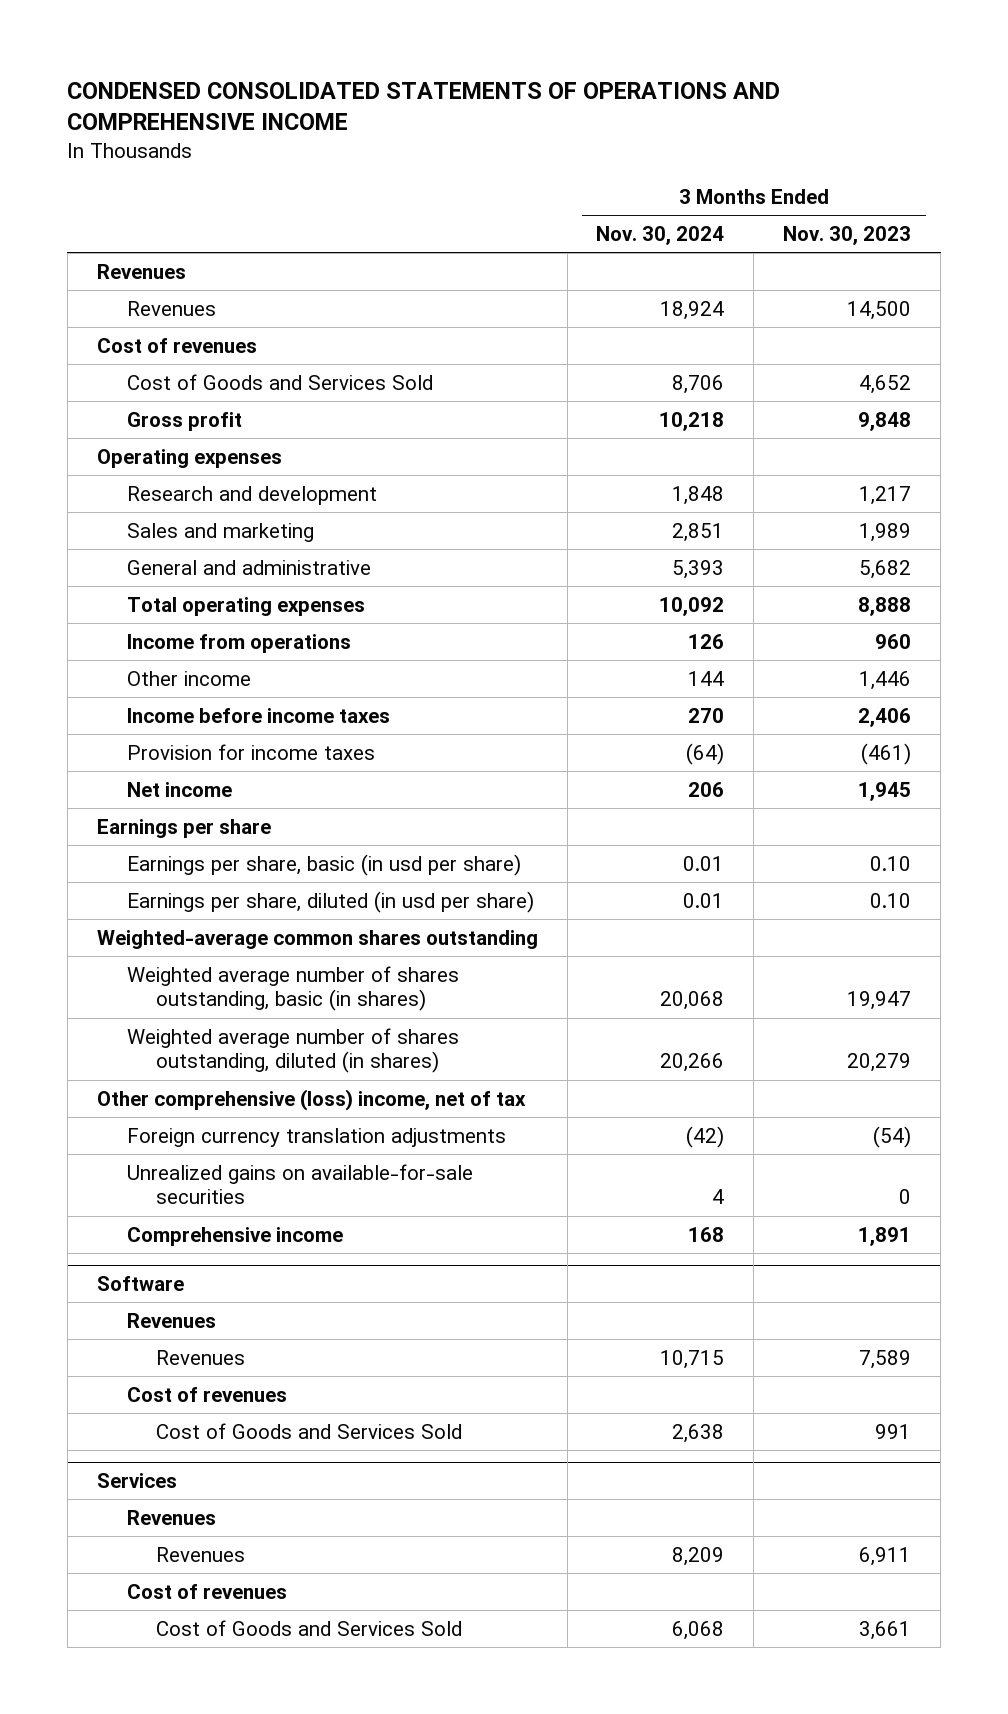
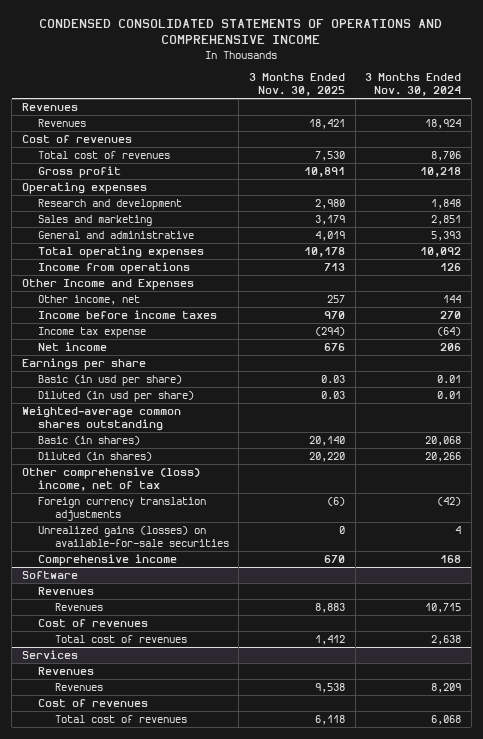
- | 3 Months Ended Nov. 30, 2024 | 3 Months Ended Nov. 30, 2023
+ | 3 Months Ended Nov. 30, 2025 | 3 Months Ended Nov. 30, 2024
- Cost of Goods and Services Sold | 8,706 | 4,652
+ Total cost of revenues | 7,530 | 8,706
- Other income | 144 | 1,446
+ Other Income and Expenses
+ Other income, net | 257 | 144
- Provision for income taxes | (64) | (461)
+ Income tax expense | (294) | (64)
- Earnings per share, basic (in usd per share) | 0.01 | 0.10
- Earnings per share, diluted (in usd per share) | 0.01 | 0.10
+ Basic (in usd per share) | 0.03 | 0.01
+ Diluted (in usd per share) | 0.03 | 0.01
- Weighted average number of shares outstanding, basic (in shares) | 20,068 | 19,947
- Weighted average number of shares outstanding, diluted (in shares) | 20,266 | 20,279
+ Basic (in shares) | 20,140 | 20,068
+ Diluted (in shares) | 20,220 | 20,266
- Unrealized gains on available-for-sale securities | 4 | 0
+ Unrealized gains (losses) on available-for-sale securities | 0 | 4
@ Software
- Cost of Goods and Services Sold | 2,638 | 991
+ Total cost of revenues | 1,412 | 2,638
@ Services
- Cost of Goods and Services Sold | 6,068 | 3,661
+ Total cost of revenues | 6,118 | 6,068

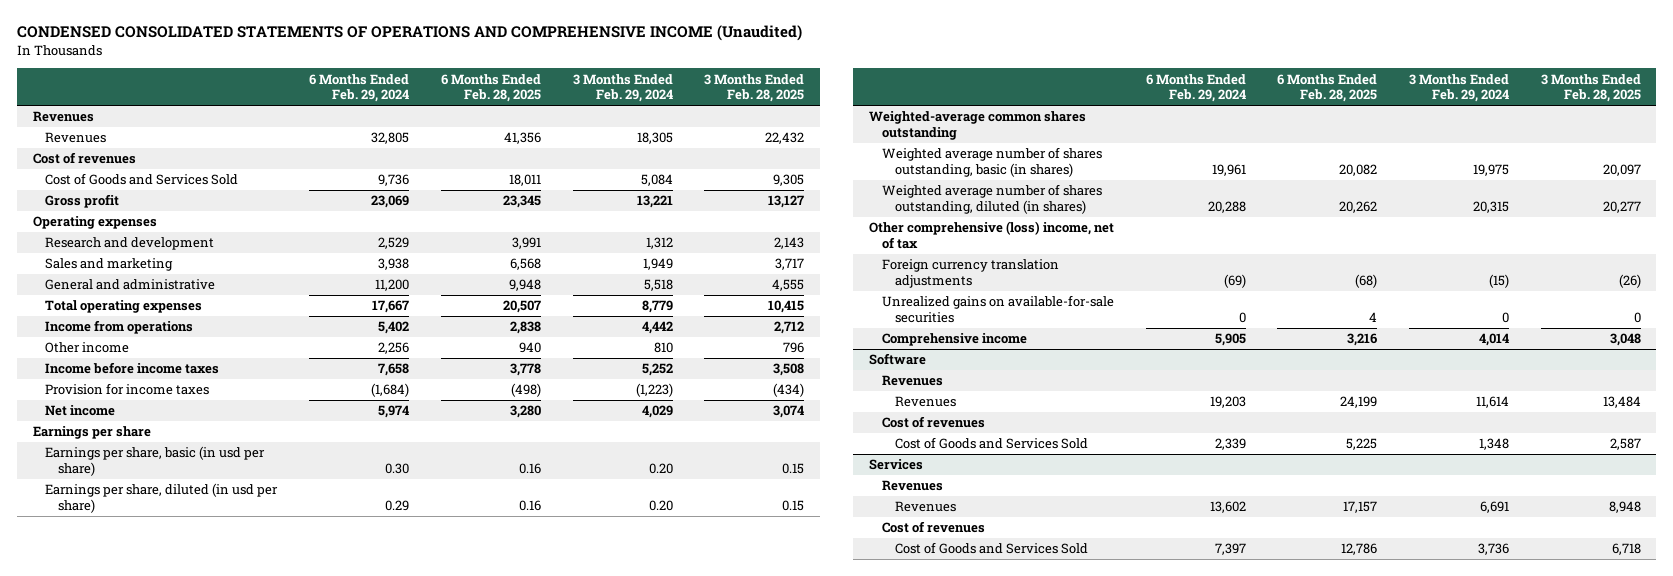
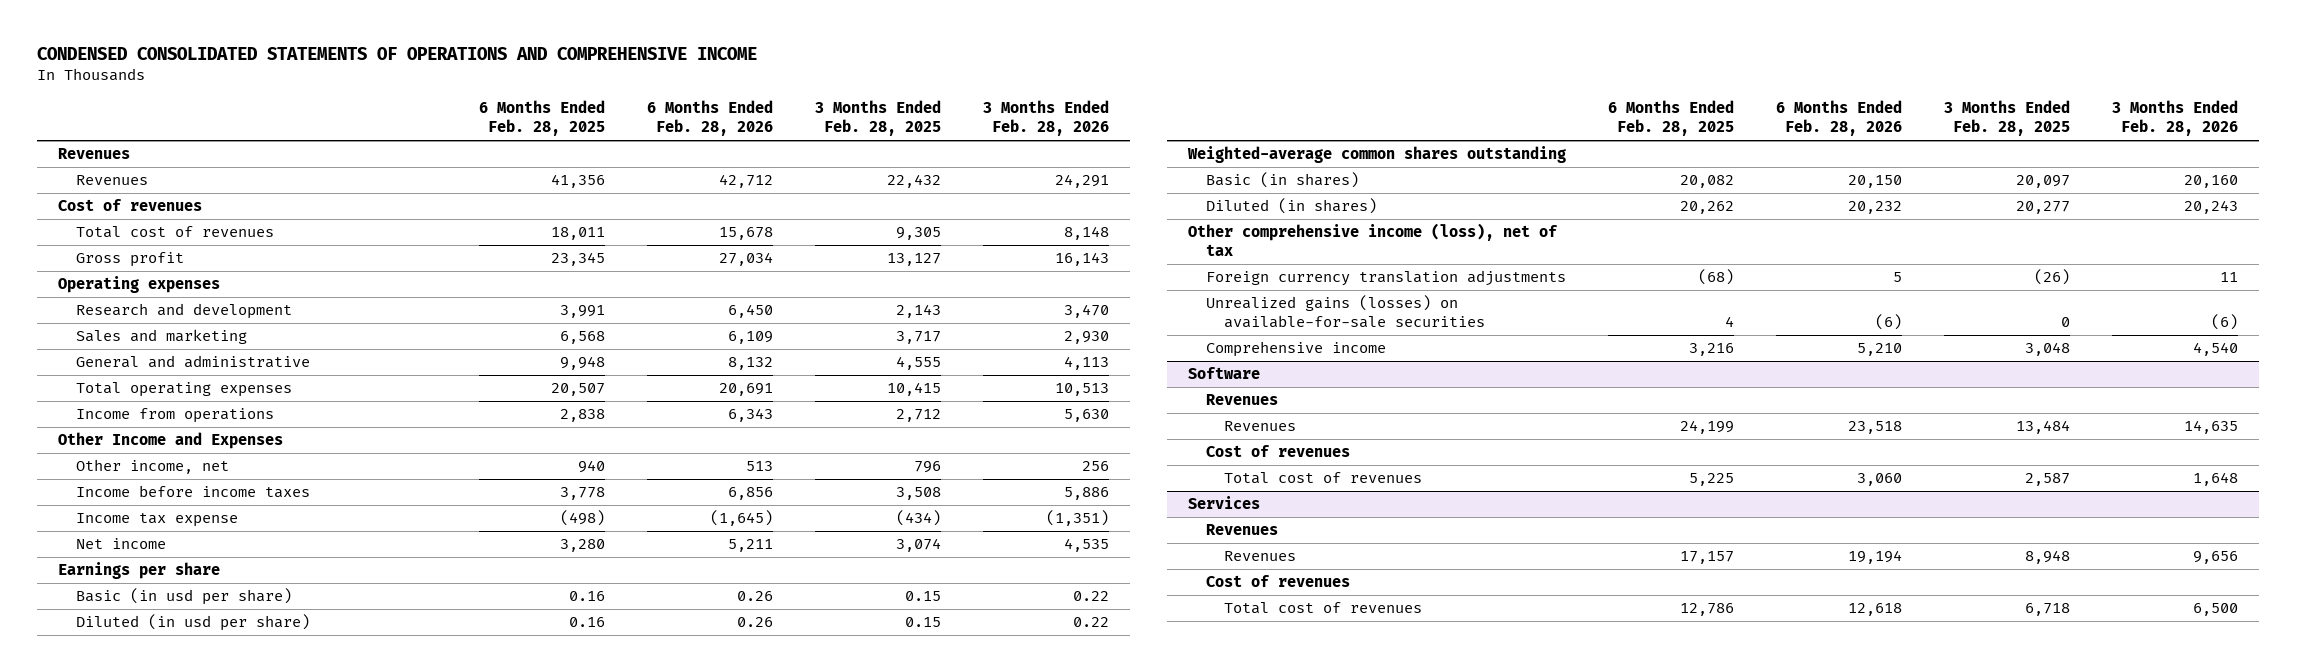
- CONDENSED CONSOLIDATED STATEMENTS OF OPERATIONS AND COMPREHENSIVE INCOME (Unaudited)
+ CONDENSED CONSOLIDATED STATEMENTS OF OPERATIONS AND COMPREHENSIVE INCOME
- | 6 Months Ended Feb. 29, 2024 | 6 Months Ended Feb. 28, 2025 | 3 Months Ended Feb. 29, 2024 | 3 Months Ended Feb. 28, 2025
+ | 6 Months Ended Feb. 28, 2025 | 6 Months Ended Feb. 28, 2026 | 3 Months Ended Feb. 28, 2025 | 3 Months Ended Feb. 28, 2026
- Cost of Goods and Services Sold | 9,736 | 18,011 | 5,084 | 9,305
+ Total cost of revenues | 18,011 | 15,678 | 9,305 | 8,148
- Other income | 2,256 | 940 | 810 | 796
+ Other Income and Expenses
+ Other income, net | 940 | 513 | 796 | 256
- Provision for income taxes | (1,684) | (498) | (1,223) | (434)
+ Income tax expense | (498) | (1,645) | (434) | (1,351)
- Earnings per share, basic (in usd per share) | 0.30 | 0.16 | 0.20 | 0.15
- Earnings per share, diluted (in usd per share) | 0.29 | 0.16 | 0.20 | 0.15
+ Basic (in usd per share) | 0.16 | 0.26 | 0.15 | 0.22
+ Diluted (in usd per share) | 0.16 | 0.26 | 0.15 | 0.22
- Weighted average number of shares outstanding, basic (in shares) | 19,961 | 20,082 | 19,975 | 20,097
- Weighted average number of shares outstanding, diluted (in shares) | 20,288 | 20,262 | 20,315 | 20,277
- Other comprehensive (loss) income, net of tax
+ Basic (in shares) | 20,082 | 20,150 | 20,097 | 20,160
+ Diluted (in shares) | 20,262 | 20,232 | 20,277 | 20,243
+ Other comprehensive income (loss), net of tax
- Unrealized gains on available-for-sale securities | 0 | 4 | 0 | 0
+ Unrealized gains (losses) on available-for-sale securities | 4 | (6) | 0 | (6)
@ Software
- Cost of Goods and Services Sold | 2,339 | 5,225 | 1,348 | 2,587
+ Total cost of revenues | 5,225 | 3,060 | 2,587 | 1,648
@ Services
- Cost of Goods and Services Sold | 7,397 | 12,786 | 3,736 | 6,718
+ Total cost of revenues | 12,786 | 12,618 | 6,718 | 6,500

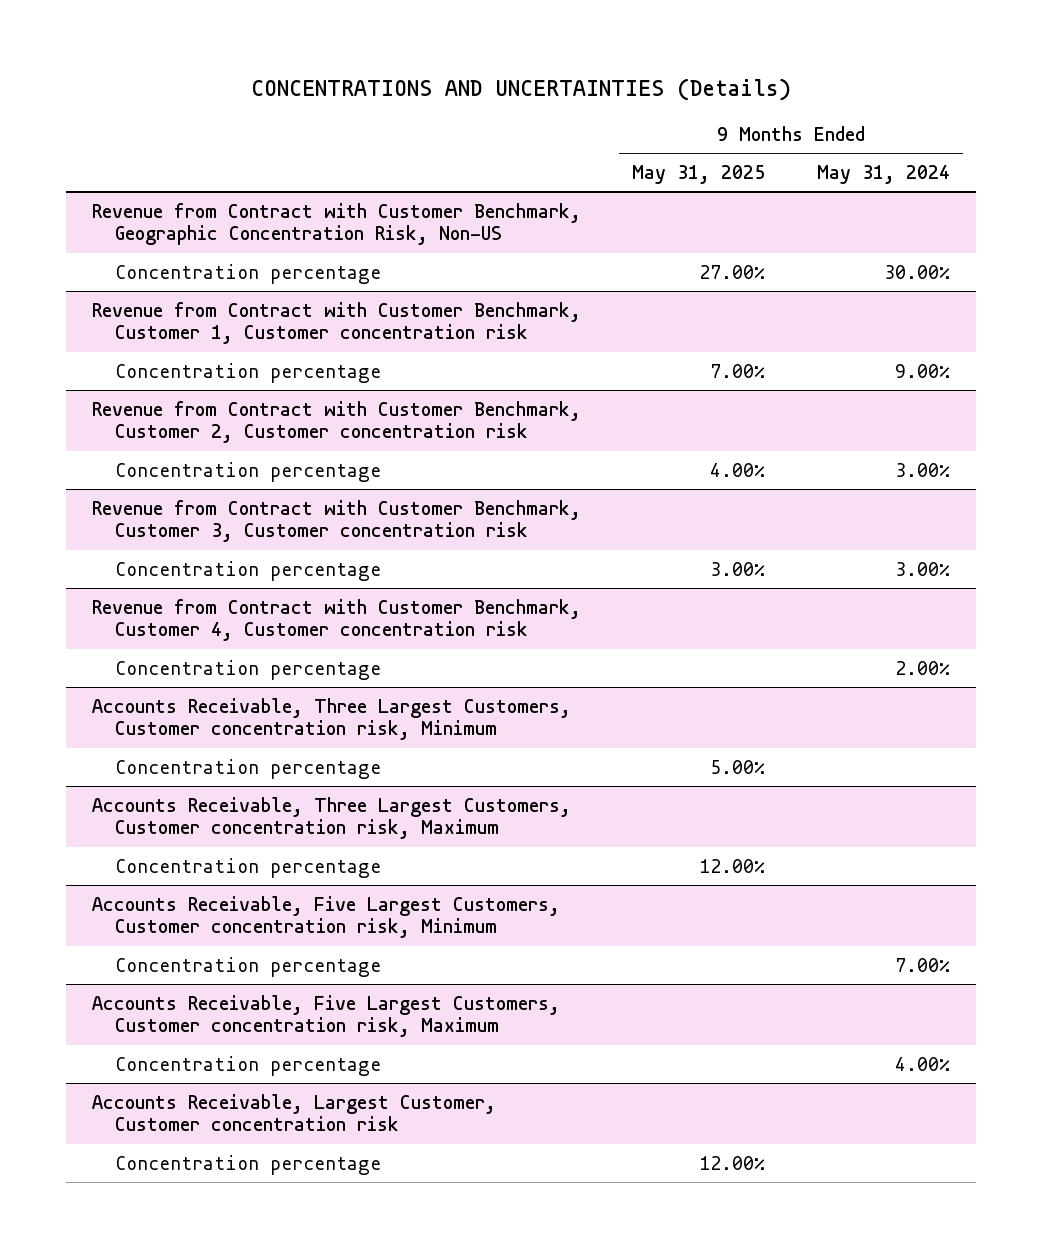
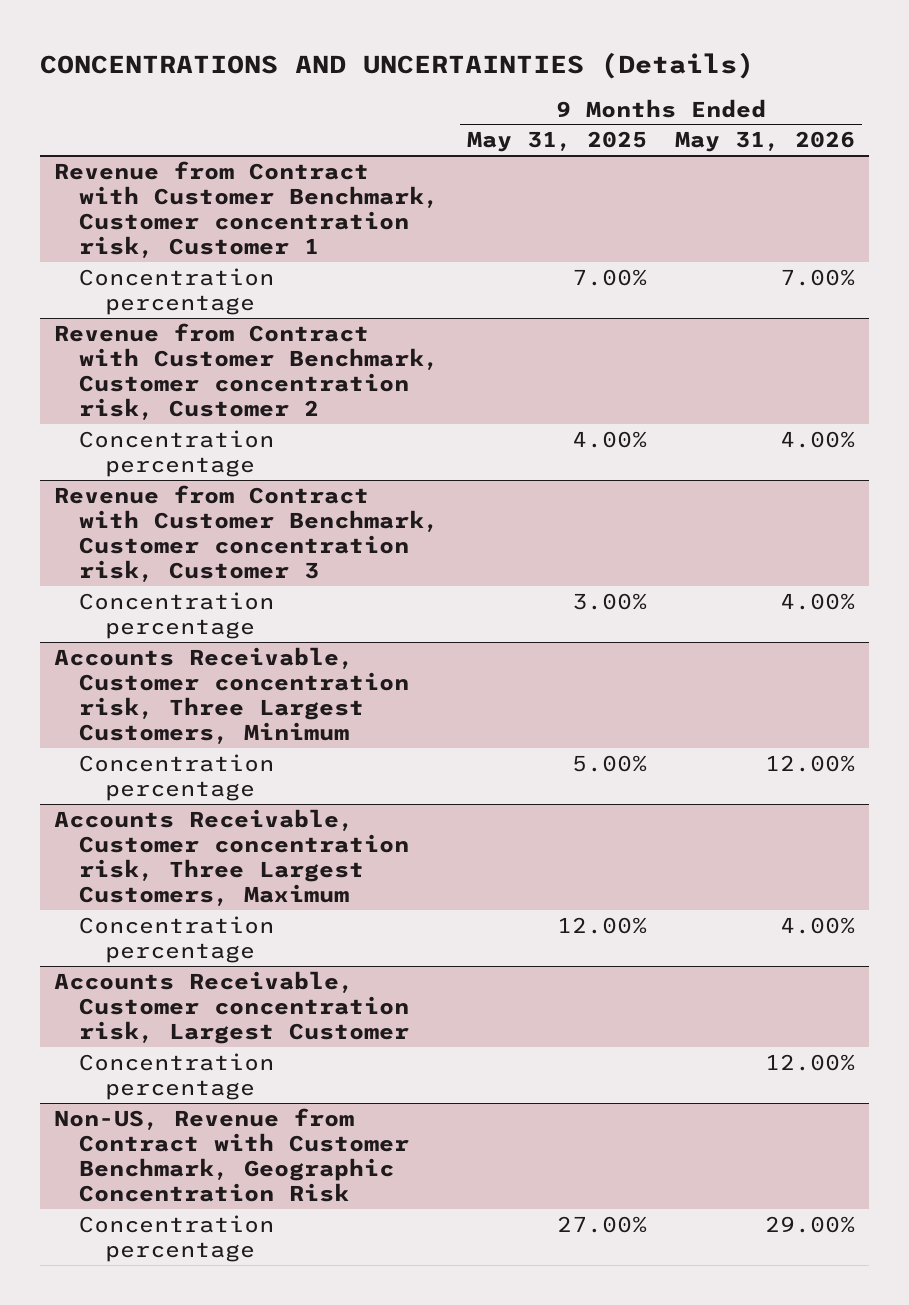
- | 9 Months Ended May 31, 2025 | 9 Months Ended May 31, 2024
+ | 9 Months Ended May 31, 2025 | 9 Months Ended May 31, 2026
- Revenue from Contract with Customer Benchmark, Geographic Concentration Risk, Non-US
- Concentration percentage | 27.00% | 30.00%
- Revenue from Contract with Customer Benchmark, Customer 1, Customer concentration risk
+ Revenue from Contract with Customer Benchmark, Customer concentration risk, Customer 1
- Revenue from Contract with Customer Benchmark, Customer 2, Customer concentration risk
+ Revenue from Contract with Customer Benchmark, Customer concentration risk, Customer 2
- Revenue from Contract with Customer Benchmark, Customer 3, Customer concentration risk
+ Revenue from Contract with Customer Benchmark, Customer concentration risk, Customer 3
- Revenue from Contract with Customer Benchmark, Customer 4, Customer concentration risk
- Concentration percentage | | 2.00%
- Accounts Receivable, Three Largest Customers, Customer concentration risk, Minimum
+ Accounts Receivable, Customer concentration risk, Three Largest Customers, Minimum
- Accounts Receivable, Three Largest Customers, Customer concentration risk, Maximum
+ Accounts Receivable, Customer concentration risk, Three Largest Customers, Maximum
- Accounts Receivable, Five Largest Customers, Customer concentration risk, Minimum
- Concentration percentage | | 7.00%
- Accounts Receivable, Five Largest Customers, Customer concentration risk, Maximum
+ Accounts Receivable, Customer concentration risk, Largest Customer
- Accounts Receivable, Largest Customer, Customer concentration risk
- Concentration percentage | 12.00% |
+ Non-US, Revenue from Contract with Customer Benchmark, Geographic Concentration Risk
+ Concentration percentage | 27.00% | 29.00%

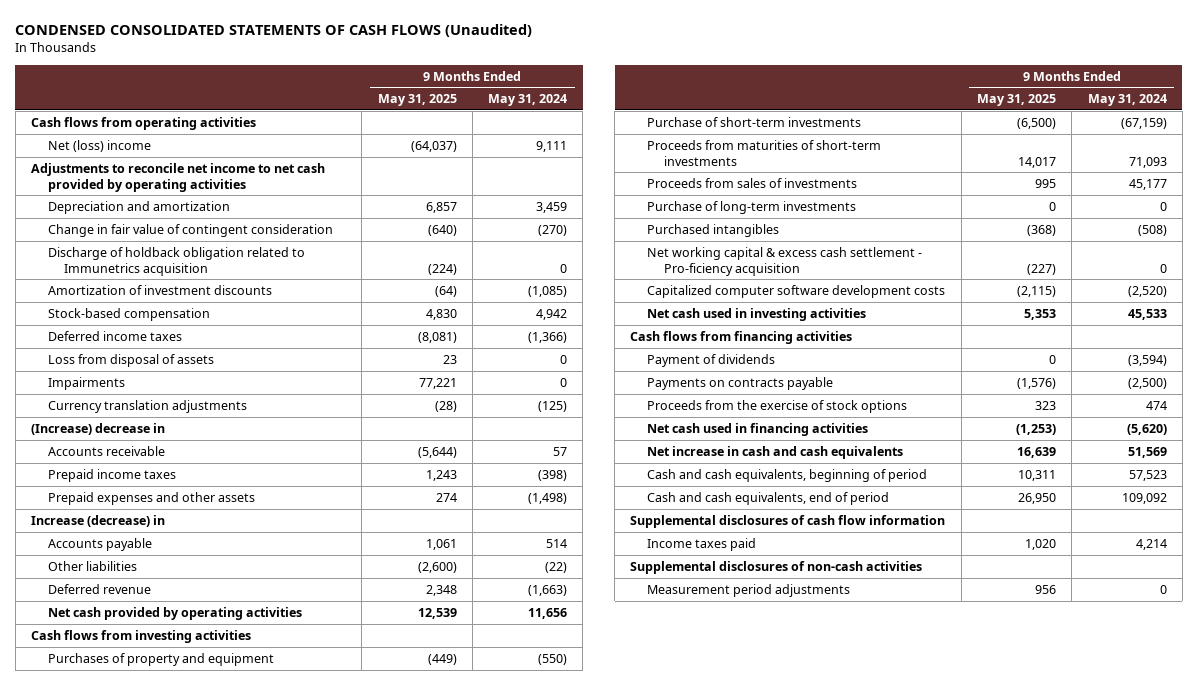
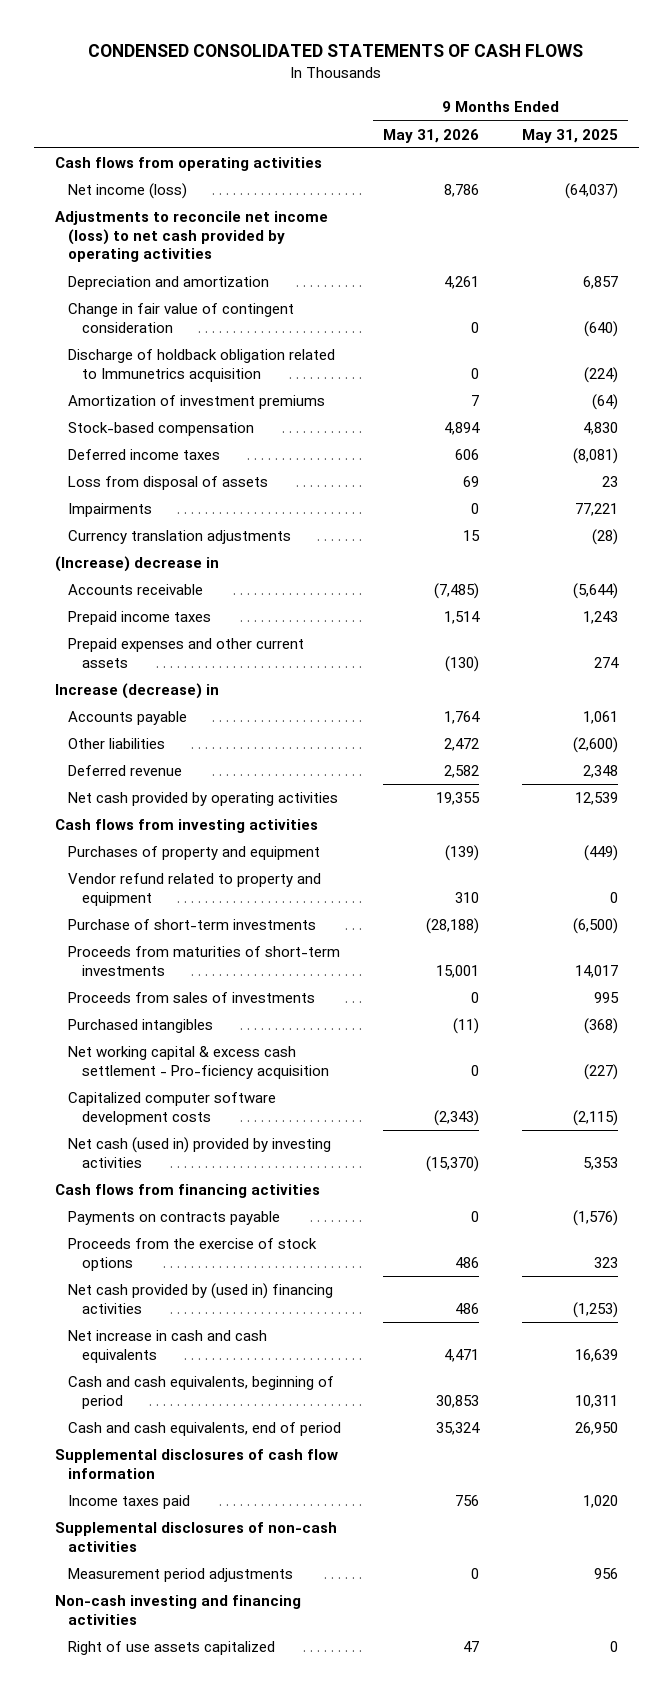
- CONDENSED CONSOLIDATED STATEMENTS OF CASH FLOWS (Unaudited)
+ CONDENSED CONSOLIDATED STATEMENTS OF CASH FLOWS
- | 9 Months Ended May 31, 2025 | 9 Months Ended May 31, 2024
+ | 9 Months Ended May 31, 2026 | 9 Months Ended May 31, 2025
- Net (loss) income | (64,037) | 9,111
- Adjustments to reconcile net income to net cash provided by operating activities
+ Net income (loss) | 8,786 | (64,037)
+ Adjustments to reconcile net income (loss) to net cash provided by operating activities
- Amortization of investment discounts | (64) | (1,085)
+ Amortization of investment premiums | 7 | (64)
- Prepaid expenses and other assets | 274 | (1,498)
+ Prepaid expenses and other current assets | (130) | 274
+ Vendor refund related to property and equipment | 310 | 0
- Purchase of long-term investments | 0 | 0
- Net cash used in investing activities | 5,353 | 45,533
+ Net cash (used in) provided by investing activities | (15,370) | 5,353
- Payment of dividends | 0 | (3,594)
- Net cash used in financing activities | (1,253) | (5,620)
+ Net cash provided by (used in) financing activities | 486 | (1,253)
+ Non-cash investing and financing activities
+ Right of use assets capitalized | 47 | 0

